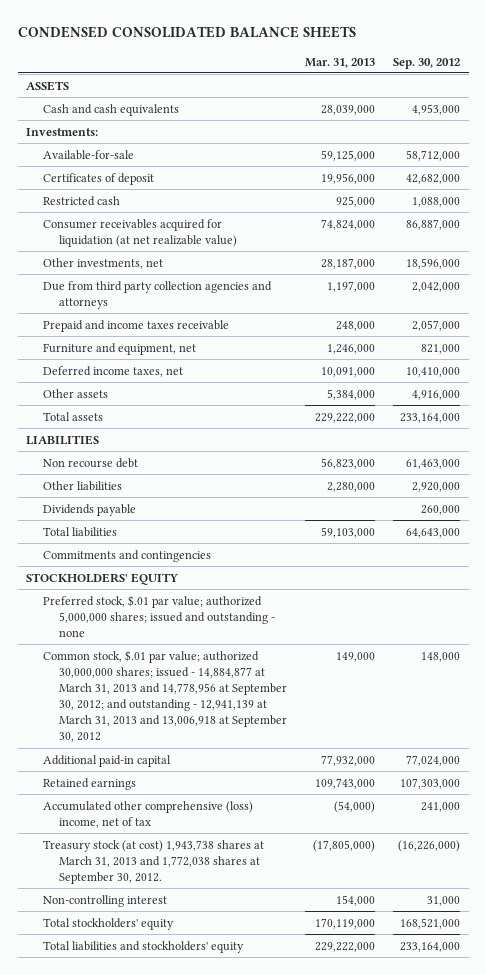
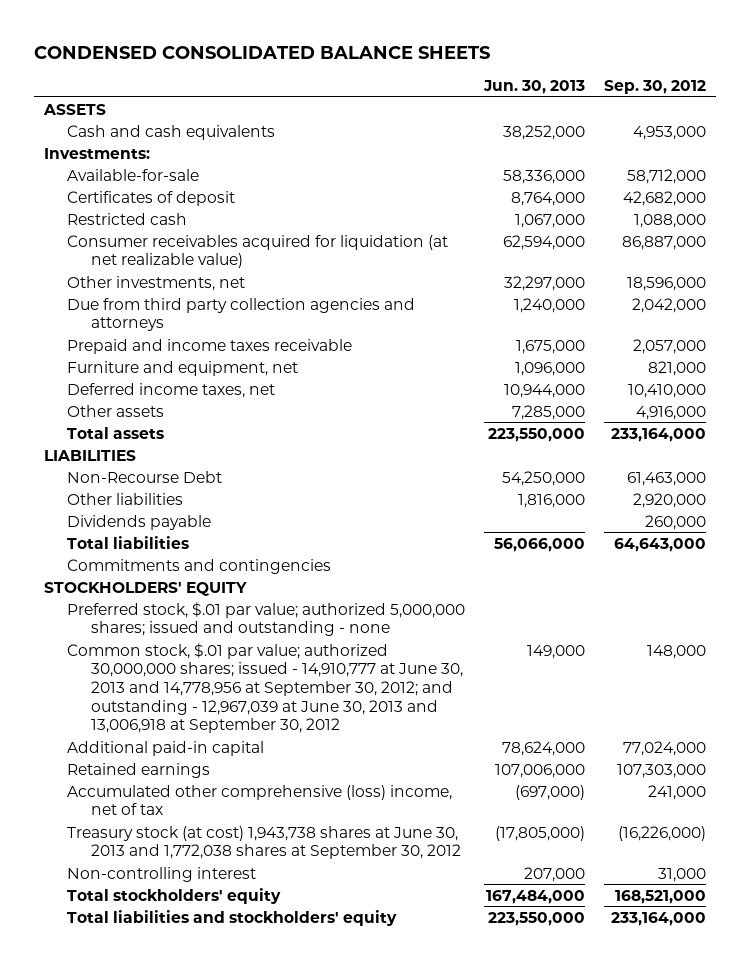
- | Mar. 31, 2013 | Sep. 30, 2012
+ | Jun. 30, 2013 | Sep. 30, 2012
- Non recourse debt | 56,823,000 | 61,463,000
+ Non-Recourse Debt | 54,250,000 | 61,463,000
- Common stock, $.01 par value; authorized 30,000,000 shares; issued - 14,884,877 at March 31, 2013 and 14,778,956 at September 30, 2012; and outstanding - 12,941,139 at March 31, 2013 and 13,006,918 at September 30, 2012 | 149,000 | 148,000
+ Common stock, $.01 par value; authorized 30,000,000 shares; issued - 14,910,777 at June 30, 2013 and 14,778,956 at September 30, 2012; and outstanding - 12,967,039 at June 30, 2013 and 13,006,918 at September 30, 2012 | 149,000 | 148,000
- Treasury stock (at cost) 1,943,738 shares at March 31, 2013 and 1,772,038 shares at September 30, 2012. | (17,805,000) | (16,226,000)
+ Treasury stock (at cost) 1,943,738 shares at June 30, 2013 and 1,772,038 shares at September 30, 2012 | (17,805,000) | (16,226,000)

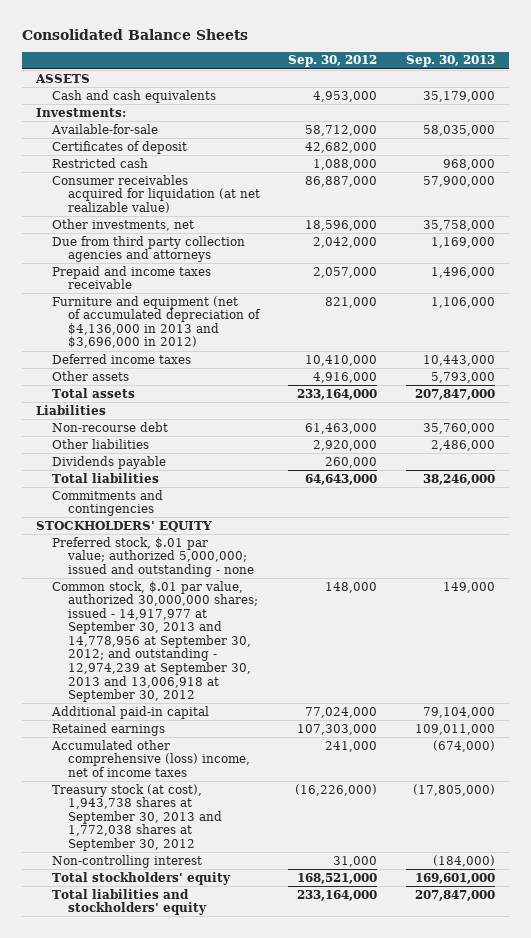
- CONDENSED CONSOLIDATED BALANCE SHEETS
+ Consolidated Balance Sheets
- | Jun. 30, 2013 | Sep. 30, 2012
+ | Sep. 30, 2012 | Sep. 30, 2013
- Furniture and equipment, net | 1,096,000 | 821,000
- Deferred income taxes, net | 10,944,000 | 10,410,000
+ Furniture and equipment (net of accumulated depreciation of $4,136,000 in 2013 and $3,696,000 in 2012) | 821,000 | 1,106,000
+ Deferred income taxes | 10,410,000 | 10,443,000
- LIABILITIES
- Non-Recourse Debt | 54,250,000 | 61,463,000
+ Liabilities
+ Non-recourse debt | 61,463,000 | 35,760,000
- Preferred stock, $.01 par value; authorized 5,000,000 shares; issued and outstanding - none
- Common stock, $.01 par value; authorized 30,000,000 shares; issued - 14,910,777 at June 30, 2013 and 14,778,956 at September 30, 2012; and outstanding - 12,967,039 at June 30, 2013 and 13,006,918 at September 30, 2012 | 149,000 | 148,000
+ Preferred stock, $.01 par value; authorized 5,000,000; issued and outstanding - none
+ Common stock, $.01 par value, authorized 30,000,000 shares; issued - 14,917,977 at September 30, 2013 and 14,778,956 at September 30, 2012; and outstanding - 12,974,239 at September 30, 2013 and 13,006,918 at September 30, 2012 | 148,000 | 149,000
- Accumulated other comprehensive (loss) income, net of tax | (697,000) | 241,000
- Treasury stock (at cost) 1,943,738 shares at June 30, 2013 and 1,772,038 shares at September 30, 2012 | (17,805,000) | (16,226,000)
+ Accumulated other comprehensive (loss) income, net of income taxes | 241,000 | (674,000)
+ Treasury stock (at cost), 1,943,738 shares at September 30, 2013 and 1,772,038 shares at September 30, 2012 | (16,226,000) | (17,805,000)

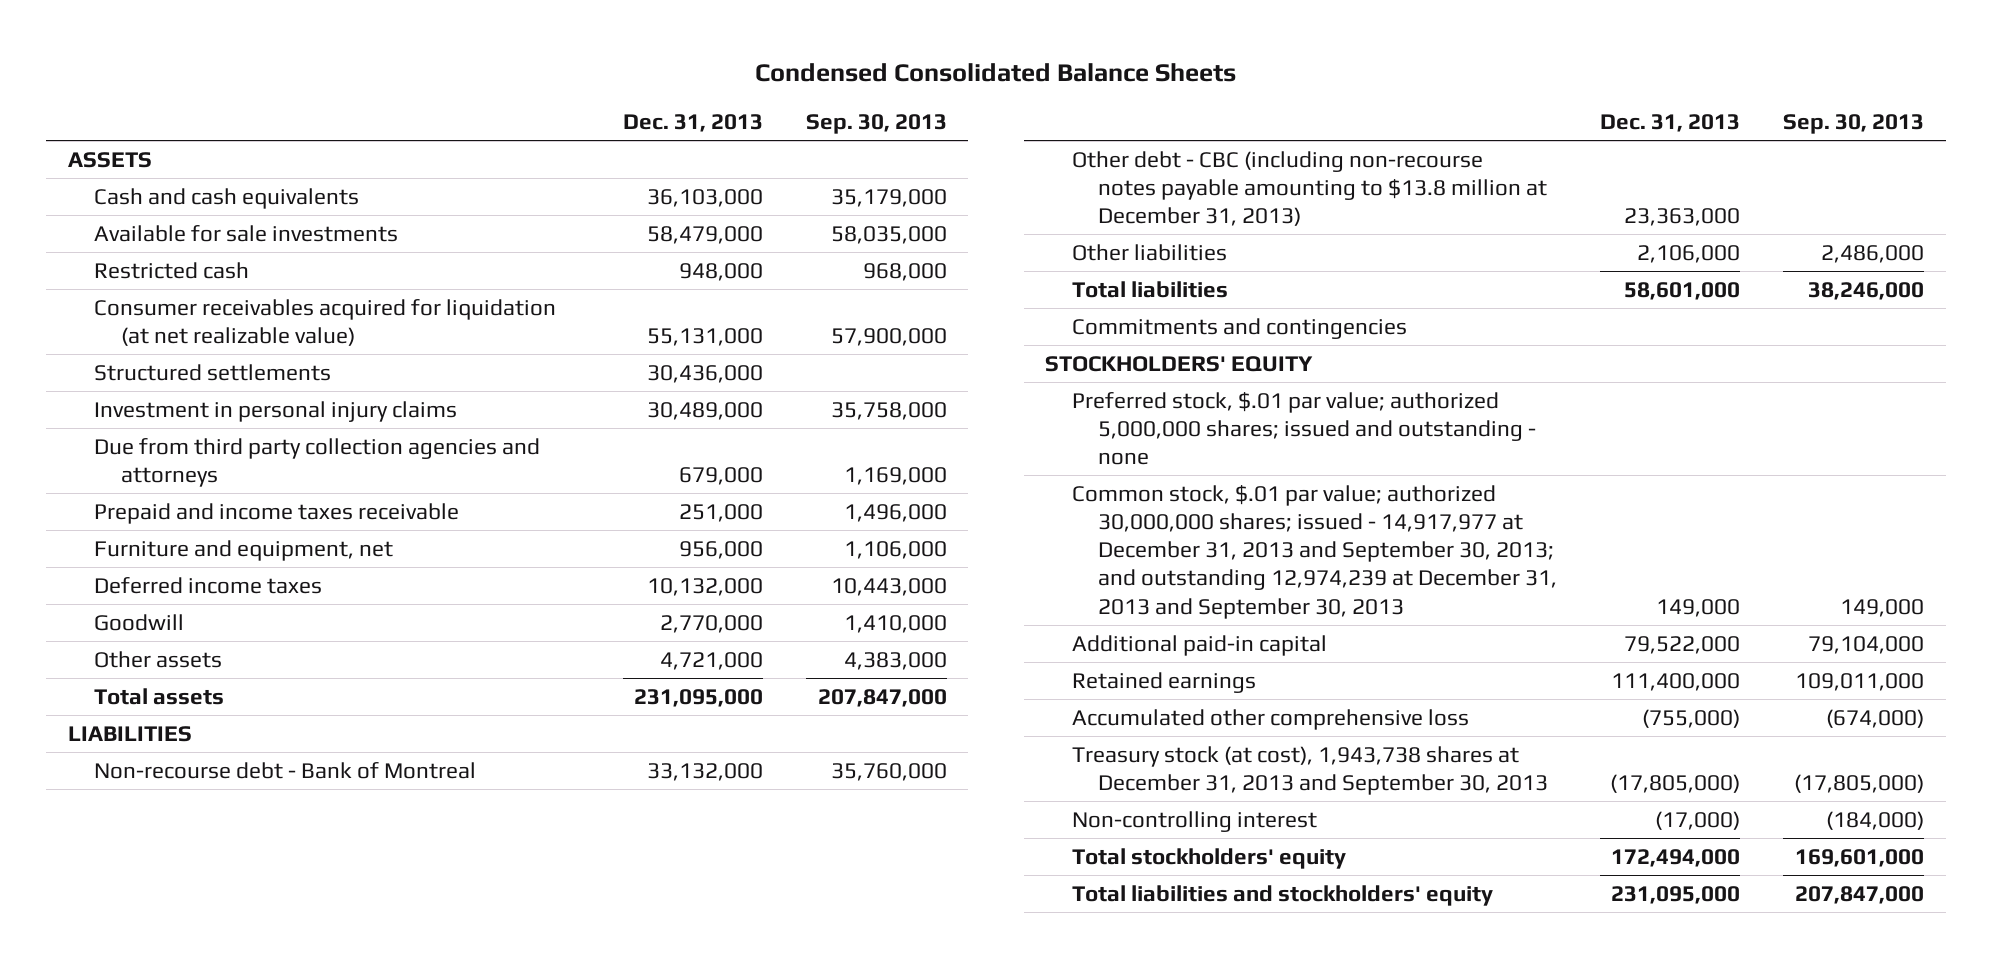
- Consolidated Balance Sheets
+ Condensed Consolidated Balance Sheets
- | Sep. 30, 2012 | Sep. 30, 2013
+ | Dec. 31, 2013 | Sep. 30, 2013
- Investments:
- Available-for-sale | 58,712,000 | 58,035,000
- Certificates of deposit | 42,682,000 |
+ Available for sale investments | 58,479,000 | 58,035,000
- Other investments, net | 18,596,000 | 35,758,000
+ Structured settlements | 30,436,000 |
+ Investment in personal injury claims | 30,489,000 | 35,758,000
- Furniture and equipment (net of accumulated depreciation of $4,136,000 in 2013 and $3,696,000 in 2012) | 821,000 | 1,106,000
+ Furniture and equipment, net | 956,000 | 1,106,000
- Other assets | 4,916,000 | 5,793,000
+ Goodwill | 2,770,000 | 1,410,000
+ Other assets | 4,721,000 | 4,383,000
- Liabilities
- Non-recourse debt | 61,463,000 | 35,760,000
+ LIABILITIES
+ Non-recourse debt - Bank of Montreal | 33,132,000 | 35,760,000
+ Other debt - CBC (including non-recourse notes payable amounting to $13.8 million at December 31, 2013) | 23,363,000 |
- Dividends payable | 260,000 |
- Preferred stock, $.01 par value; authorized 5,000,000; issued and outstanding - none
- Common stock, $.01 par value, authorized 30,000,000 shares; issued - 14,917,977 at September 30, 2013 and 14,778,956 at September 30, 2012; and outstanding - 12,974,239 at September 30, 2013 and 13,006,918 at September 30, 2012 | 148,000 | 149,000
+ Preferred stock, $.01 par value; authorized 5,000,000 shares; issued and outstanding - none
+ Common stock, $.01 par value; authorized 30,000,000 shares; issued - 14,917,977 at December 31, 2013 and September 30, 2013; and outstanding 12,974,239 at December 31, 2013 and September 30, 2013 | 149,000 | 149,000
- Accumulated other comprehensive (loss) income, net of income taxes | 241,000 | (674,000)
- Treasury stock (at cost), 1,943,738 shares at September 30, 2013 and 1,772,038 shares at September 30, 2012 | (16,226,000) | (17,805,000)
+ Accumulated other comprehensive loss | (755,000) | (674,000)
+ Treasury stock (at cost), 1,943,738 shares at December 31, 2013 and September 30, 2013 | (17,805,000) | (17,805,000)

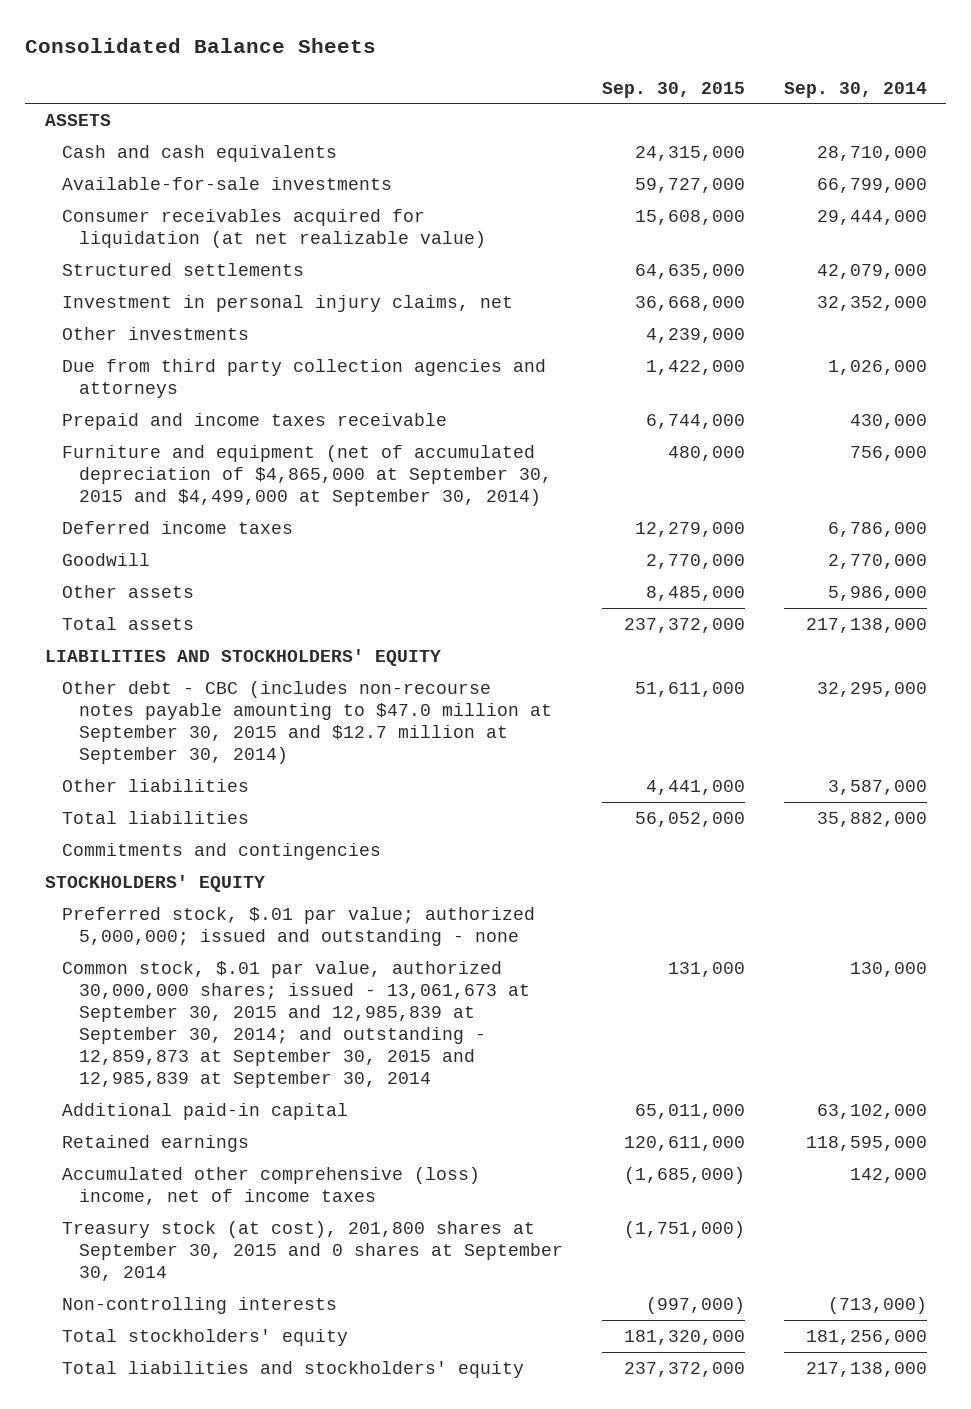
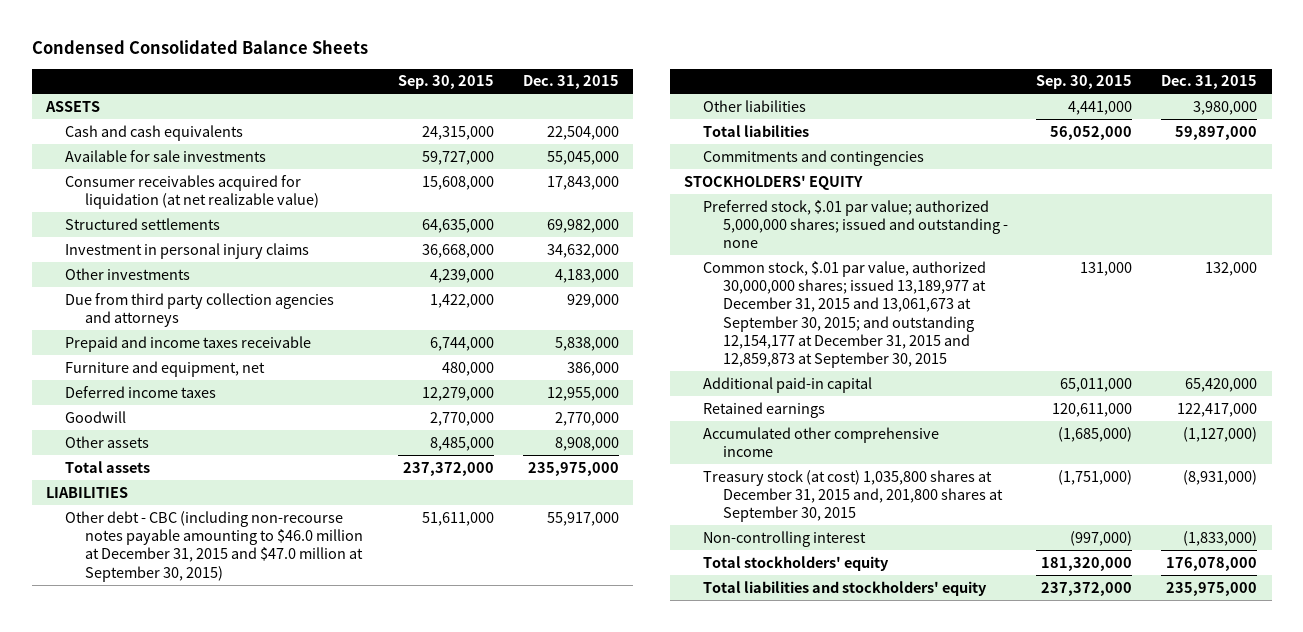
- Consolidated Balance Sheets
+ Condensed Consolidated Balance Sheets
- | Sep. 30, 2015 | Sep. 30, 2014
+ | Sep. 30, 2015 | Dec. 31, 2015
- Available-for-sale investments | 59,727,000 | 66,799,000
+ Available for sale investments | 59,727,000 | 55,045,000
- Investment in personal injury claims, net | 36,668,000 | 32,352,000
+ Investment in personal injury claims | 36,668,000 | 34,632,000
- Furniture and equipment (net of accumulated depreciation of $4,865,000 at September 30, 2015 and $4,499,000 at September 30, 2014) | 480,000 | 756,000
+ Furniture and equipment, net | 480,000 | 386,000
- LIABILITIES AND STOCKHOLDERS' EQUITY
- Other debt - CBC (includes non-recourse notes payable amounting to $47.0 million at September 30, 2015 and $12.7 million at September 30, 2014) | 51,611,000 | 32,295,000
+ LIABILITIES
+ Other debt - CBC (including non-recourse notes payable amounting to $46.0 million at December 31, 2015 and $47.0 million at September 30, 2015) | 51,611,000 | 55,917,000
- Preferred stock, $.01 par value; authorized 5,000,000; issued and outstanding - none
- Common stock, $.01 par value, authorized 30,000,000 shares; issued - 13,061,673 at September 30, 2015 and 12,985,839 at September 30, 2014; and outstanding - 12,859,873 at September 30, 2015 and 12,985,839 at September 30, 2014 | 131,000 | 130,000
+ Preferred stock, $.01 par value; authorized 5,000,000 shares; issued and outstanding - none
+ Common stock, $.01 par value, authorized 30,000,000 shares; issued 13,189,977 at December 31, 2015 and 13,061,673 at September 30, 2015; and outstanding 12,154,177 at December 31, 2015 and 12,859,873 at September 30, 2015 | 131,000 | 132,000
- Accumulated other comprehensive (loss) income, net of income taxes | (1,685,000) | 142,000
- Treasury stock (at cost), 201,800 shares at September 30, 2015 and 0 shares at September 30, 2014 | (1,751,000) |
- Non-controlling interests | (997,000) | (713,000)
+ Accumulated other comprehensive income | (1,685,000) | (1,127,000)
+ Treasury stock (at cost) 1,035,800 shares at December 31, 2015 and, 201,800 shares at September 30, 2015 | (1,751,000) | (8,931,000)
+ Non-controlling interest | (997,000) | (1,833,000)

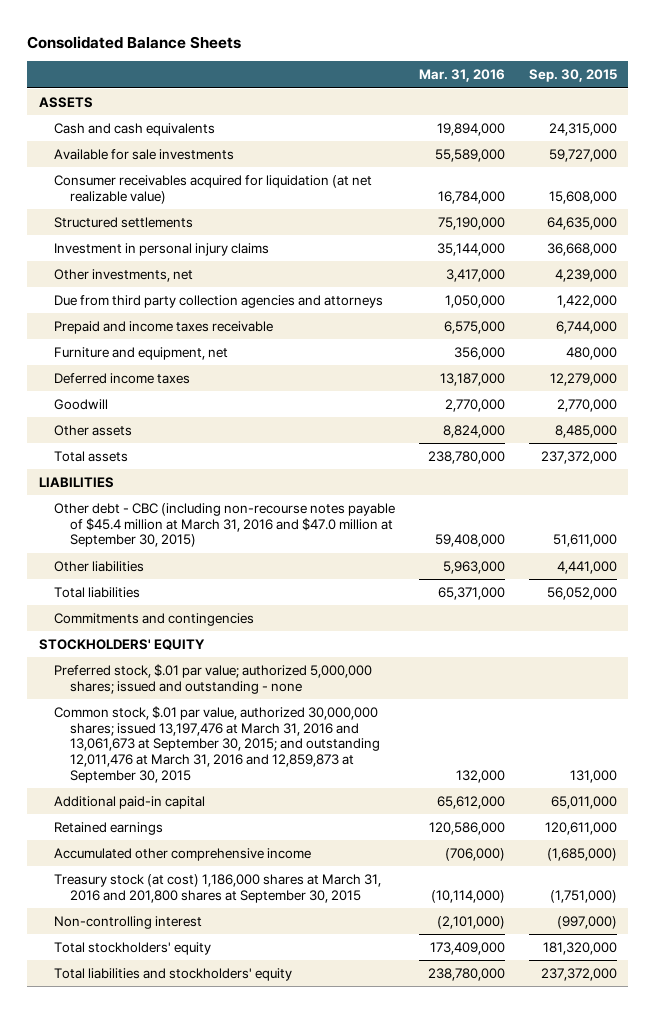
- Condensed Consolidated Balance Sheets
+ Consolidated Balance Sheets
- | Sep. 30, 2015 | Dec. 31, 2015
+ | Mar. 31, 2016 | Sep. 30, 2015
- Other investments | 4,239,000 | 4,183,000
+ Other investments, net | 3,417,000 | 4,239,000
- Other debt - CBC (including non-recourse notes payable amounting to $46.0 million at December 31, 2015 and $47.0 million at September 30, 2015) | 51,611,000 | 55,917,000
+ Other debt - CBC (including non-recourse notes payable of $45.4 million at March 31, 2016 and $47.0 million at September 30, 2015) | 59,408,000 | 51,611,000
- Common stock, $.01 par value, authorized 30,000,000 shares; issued 13,189,977 at December 31, 2015 and 13,061,673 at September 30, 2015; and outstanding 12,154,177 at December 31, 2015 and 12,859,873 at September 30, 2015 | 131,000 | 132,000
+ Common stock, $.01 par value, authorized 30,000,000 shares; issued 13,197,476 at March 31, 2016 and 13,061,673 at September 30, 2015; and outstanding 12,011,476 at March 31, 2016 and 12,859,873 at September 30, 2015 | 132,000 | 131,000
- Treasury stock (at cost) 1,035,800 shares at December 31, 2015 and, 201,800 shares at September 30, 2015 | (1,751,000) | (8,931,000)
+ Treasury stock (at cost) 1,186,000 shares at March 31, 2016 and 201,800 shares at September 30, 2015 | (10,114,000) | (1,751,000)

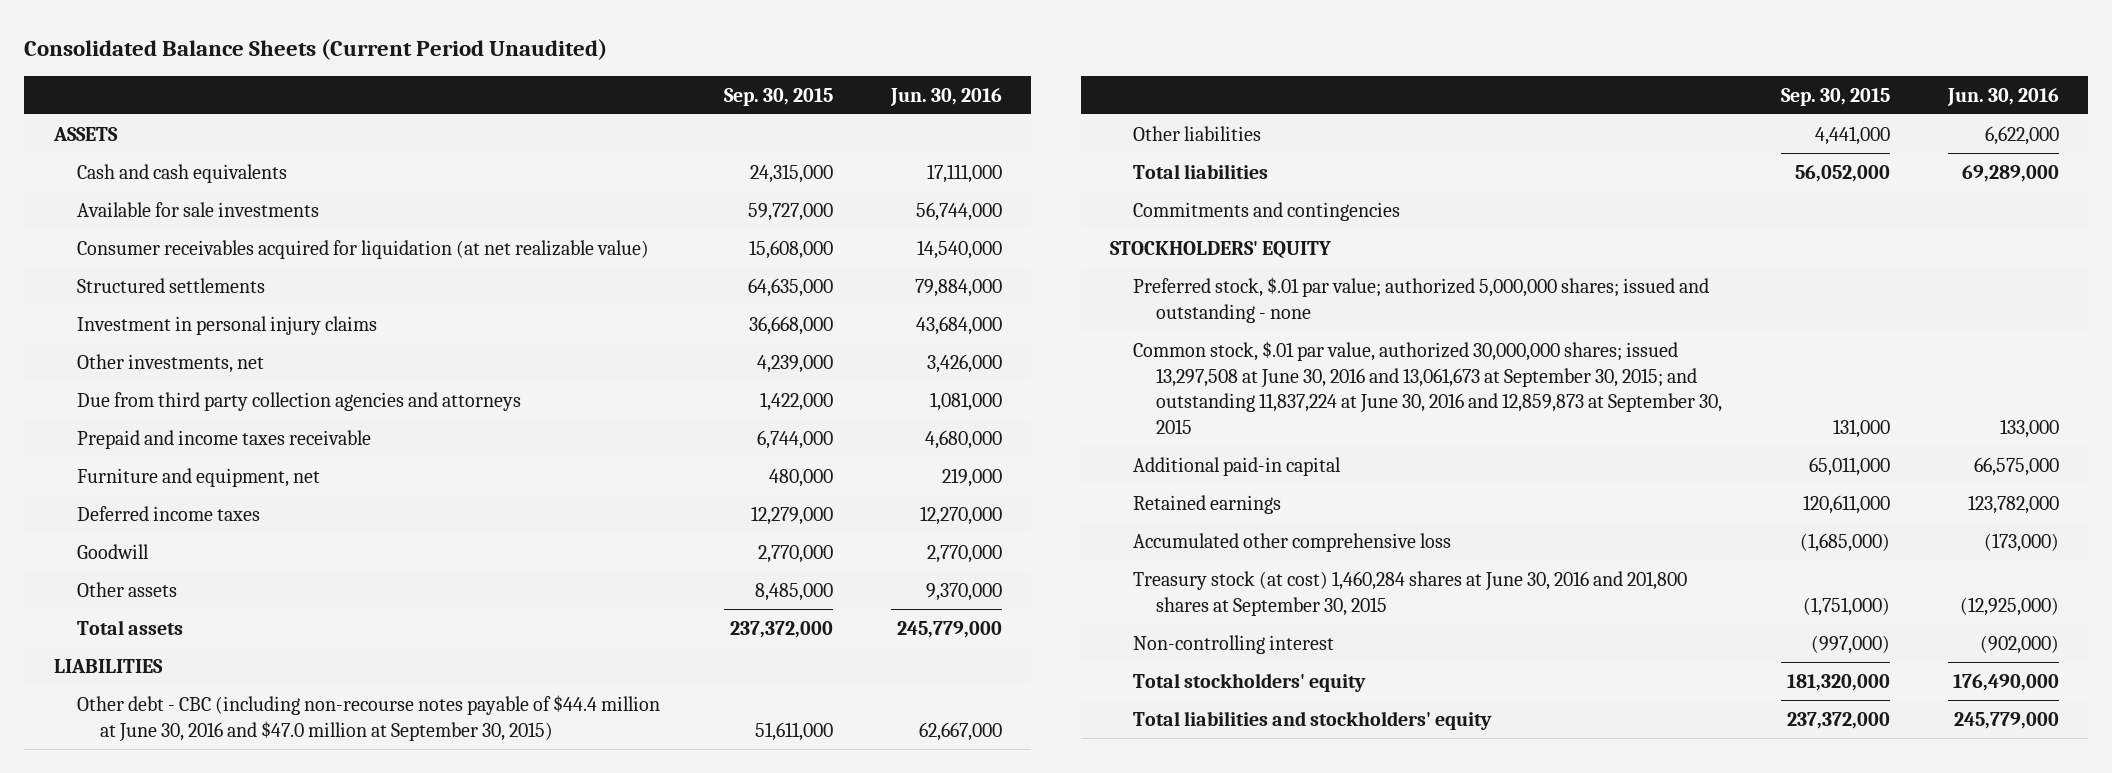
- Consolidated Balance Sheets
+ Consolidated Balance Sheets (Current Period Unaudited)
- | Mar. 31, 2016 | Sep. 30, 2015
+ | Sep. 30, 2015 | Jun. 30, 2016
- Other debt - CBC (including non-recourse notes payable of $45.4 million at March 31, 2016 and $47.0 million at September 30, 2015) | 59,408,000 | 51,611,000
+ Other debt - CBC (including non-recourse notes payable of $44.4 million at June 30, 2016 and $47.0 million at September 30, 2015) | 51,611,000 | 62,667,000
- Common stock, $.01 par value, authorized 30,000,000 shares; issued 13,197,476 at March 31, 2016 and 13,061,673 at September 30, 2015; and outstanding 12,011,476 at March 31, 2016 and 12,859,873 at September 30, 2015 | 132,000 | 131,000
+ Common stock, $.01 par value, authorized 30,000,000 shares; issued 13,297,508 at June 30, 2016 and 13,061,673 at September 30, 2015; and outstanding 11,837,224 at June 30, 2016 and 12,859,873 at September 30, 2015 | 131,000 | 133,000
- Accumulated other comprehensive income | (706,000) | (1,685,000)
- Treasury stock (at cost) 1,186,000 shares at March 31, 2016 and 201,800 shares at September 30, 2015 | (10,114,000) | (1,751,000)
+ Accumulated other comprehensive loss | (1,685,000) | (173,000)
+ Treasury stock (at cost) 1,460,284 shares at June 30, 2016 and 201,800 shares at September 30, 2015 | (1,751,000) | (12,925,000)

